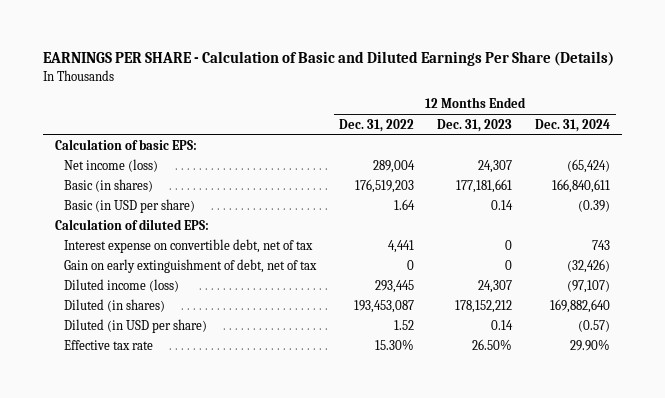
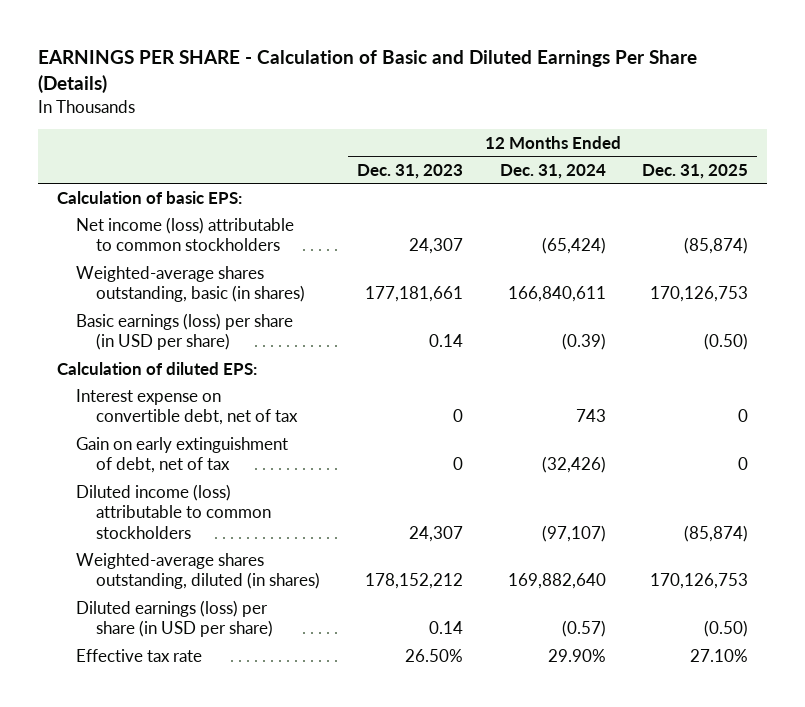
- | 12 Months Ended Dec. 31, 2022 | 12 Months Ended Dec. 31, 2023 | 12 Months Ended Dec. 31, 2024
+ | 12 Months Ended Dec. 31, 2023 | 12 Months Ended Dec. 31, 2024 | 12 Months Ended Dec. 31, 2025
- Net income (loss) | 289,004 | 24,307 | (65,424)
- Basic (in shares) | 176,519,203 | 177,181,661 | 166,840,611
- Basic (in USD per share) | 1.64 | 0.14 | (0.39)
+ Net income (loss) attributable to common stockholders | 24,307 | (65,424) | (85,874)
+ Weighted-average shares outstanding, basic (in shares) | 177,181,661 | 166,840,611 | 170,126,753
+ Basic earnings (loss) per share (in USD per share) | 0.14 | (0.39) | (0.50)
- Diluted income (loss) | 293,445 | 24,307 | (97,107)
- Diluted (in shares) | 193,453,087 | 178,152,212 | 169,882,640
- Diluted (in USD per share) | 1.52 | 0.14 | (0.57)
+ Diluted income (loss) attributable to common stockholders | 24,307 | (97,107) | (85,874)
+ Weighted-average shares outstanding, diluted (in shares) | 178,152,212 | 169,882,640 | 170,126,753
+ Diluted earnings (loss) per share (in USD per share) | 0.14 | (0.57) | (0.50)

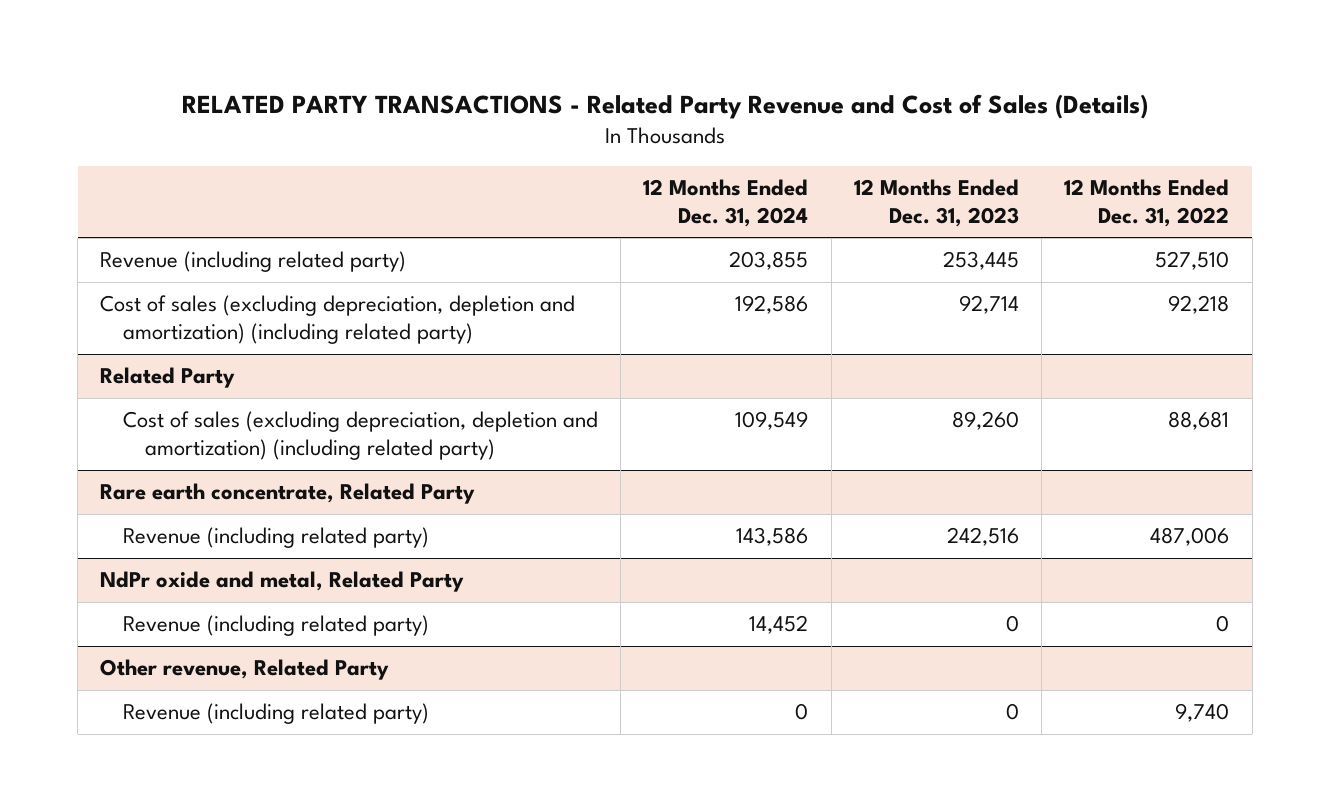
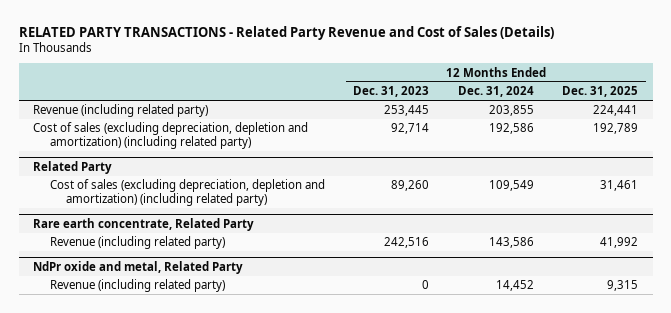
- | 12 Months Ended Dec. 31, 2024 | 12 Months Ended Dec. 31, 2023 | 12 Months Ended Dec. 31, 2022
+ | 12 Months Ended Dec. 31, 2023 | 12 Months Ended Dec. 31, 2024 | 12 Months Ended Dec. 31, 2025
- Other revenue, Related Party
- Revenue (including related party) | 0 | 0 | 9,740

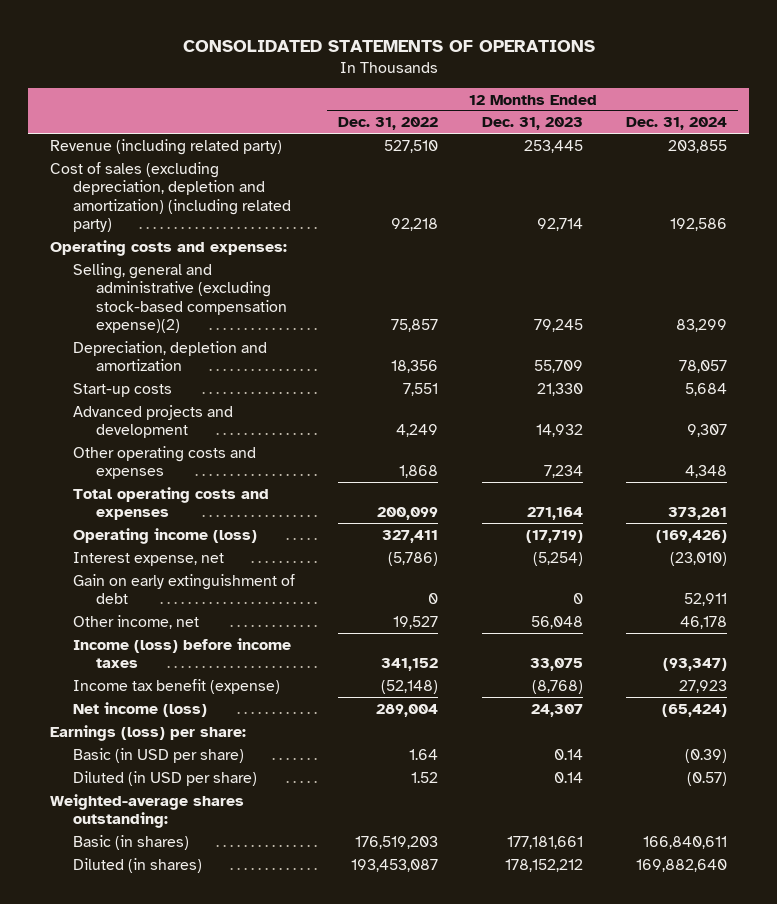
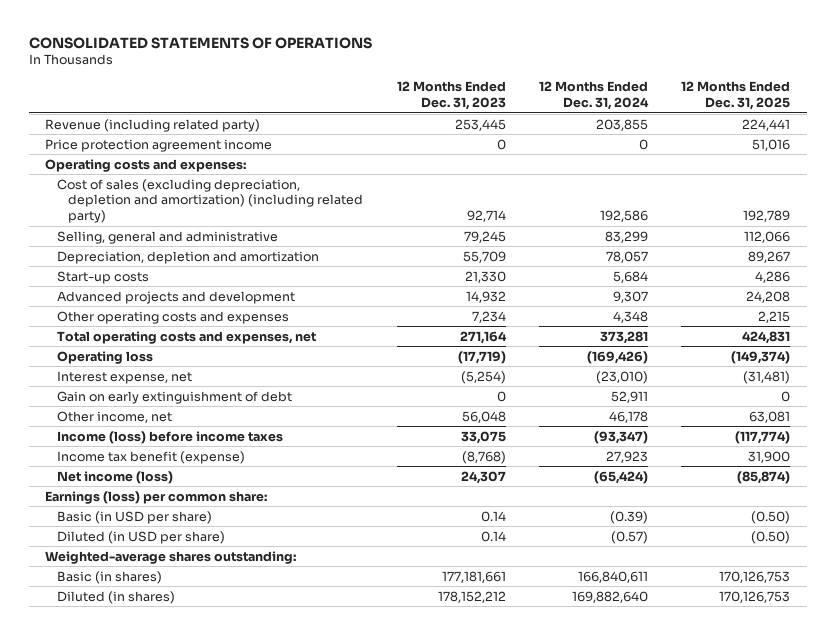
- | 12 Months Ended Dec. 31, 2022 | 12 Months Ended Dec. 31, 2023 | 12 Months Ended Dec. 31, 2024
+ | 12 Months Ended Dec. 31, 2023 | 12 Months Ended Dec. 31, 2024 | 12 Months Ended Dec. 31, 2025
+ Price protection agreement income | 0 | 0 | 51,016
- Selling, general and administrative (excluding stock-based compensation expense)(2) | 75,857 | 79,245 | 83,299
moved down: Cost of sales (excluding depreciation, depletion and amortization) (including related party) | 92,714 | 192,586 | 192,789
+ Selling, general and administrative | 79,245 | 83,299 | 112,066
- Total operating costs and expenses | 200,099 | 271,164 | 373,281
- Operating income (loss) | 327,411 | (17,719) | (169,426)
+ Total operating costs and expenses, net | 271,164 | 373,281 | 424,831
+ Operating loss | (17,719) | (169,426) | (149,374)
- Earnings (loss) per share:
+ Earnings (loss) per common share:

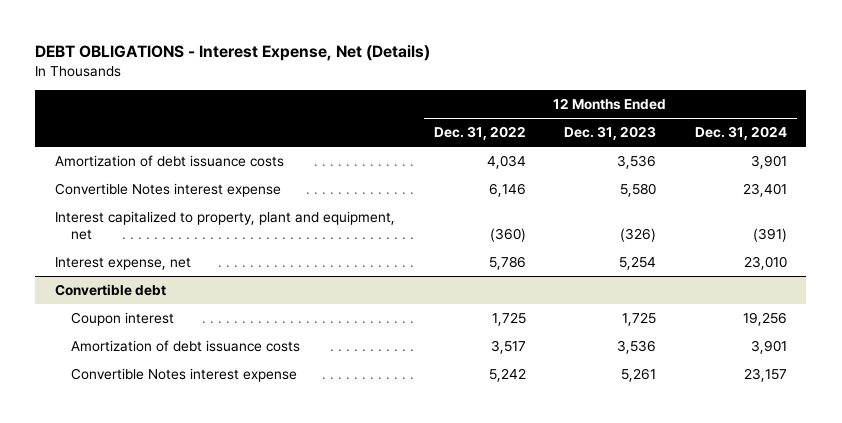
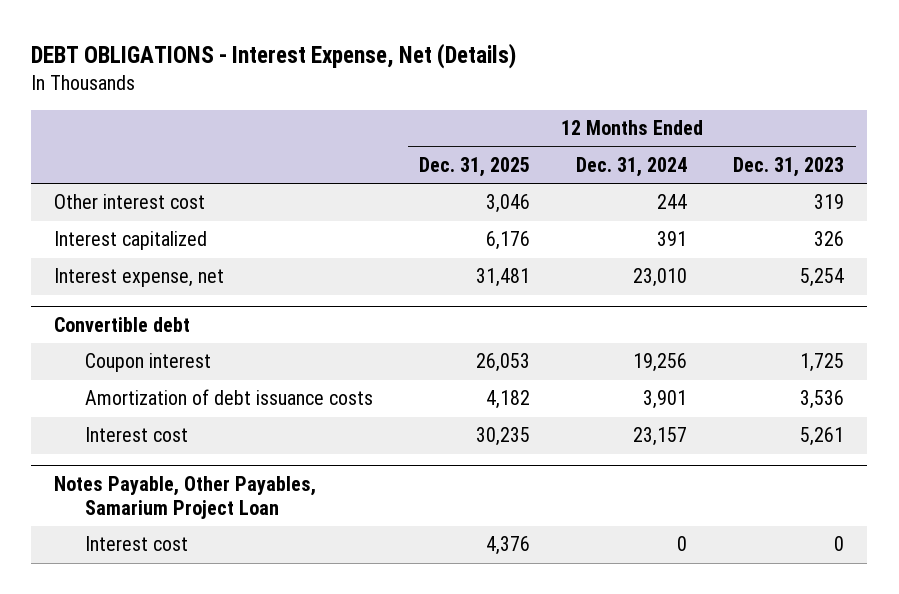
- | 12 Months Ended Dec. 31, 2022 | 12 Months Ended Dec. 31, 2023 | 12 Months Ended Dec. 31, 2024
+ | 12 Months Ended Dec. 31, 2025 | 12 Months Ended Dec. 31, 2024 | 12 Months Ended Dec. 31, 2023
- Amortization of debt issuance costs | 4,034 | 3,536 | 3,901
- Convertible Notes interest expense | 6,146 | 5,580 | 23,401
- Interest capitalized to property, plant and equipment, net | (360) | (326) | (391)
+ Other interest cost | 3,046 | 244 | 319
+ Interest capitalized | 6,176 | 391 | 326
@ Convertible debt
- Convertible Notes interest expense | 5,242 | 5,261 | 23,157
+ Interest cost | 30,235 | 23,157 | 5,261
+ Notes Payable, Other Payables, Samarium Project Loan
+ Interest cost | 4,376 | 0 | 0

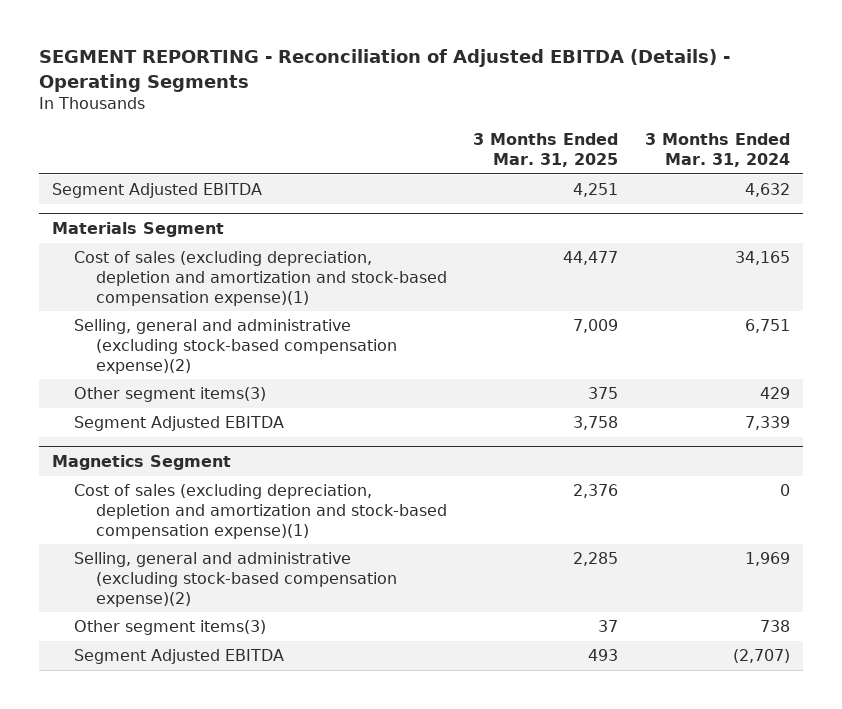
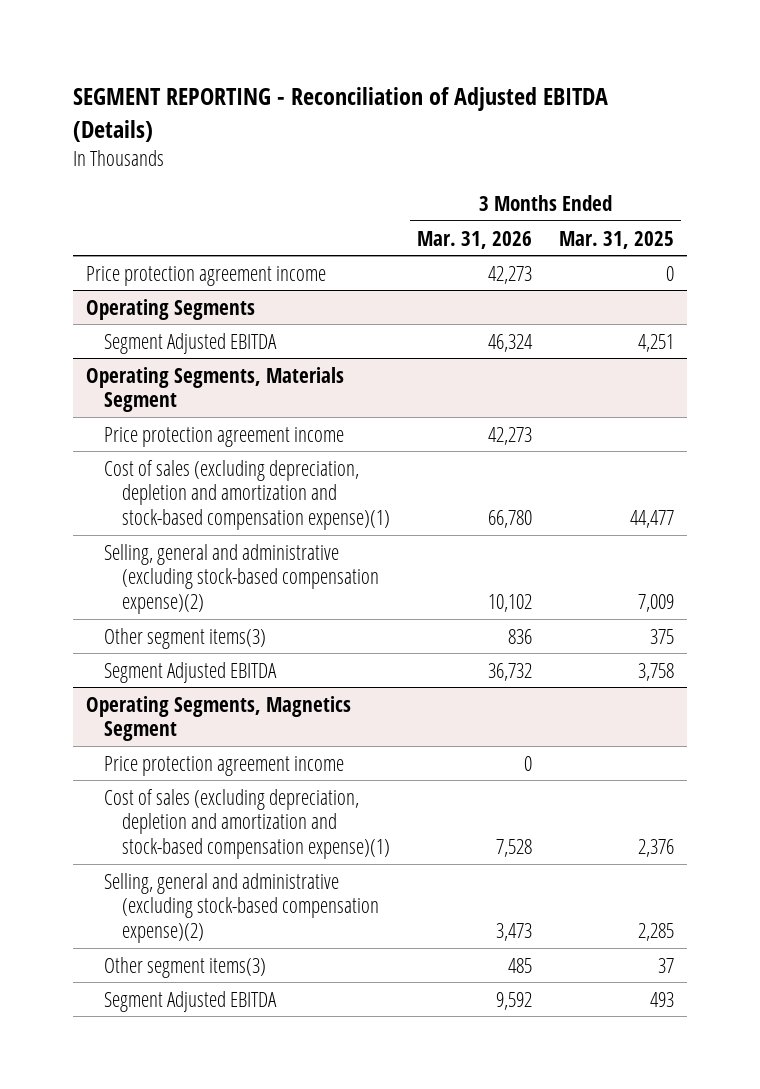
- SEGMENT REPORTING - Reconciliation of Adjusted EBITDA (Details) - Operating Segments
+ SEGMENT REPORTING - Reconciliation of Adjusted EBITDA (Details)
- | 3 Months Ended Mar. 31, 2025 | 3 Months Ended Mar. 31, 2024
+ | 3 Months Ended Mar. 31, 2026 | 3 Months Ended Mar. 31, 2025
+ Price protection agreement income | 42,273 | 0
+ Operating Segments
- Materials Segment
+ Operating Segments, Materials Segment
+ Price protection agreement income | 42,273 |
- Magnetics Segment
+ Operating Segments, Magnetics Segment
+ Price protection agreement income | 0 |

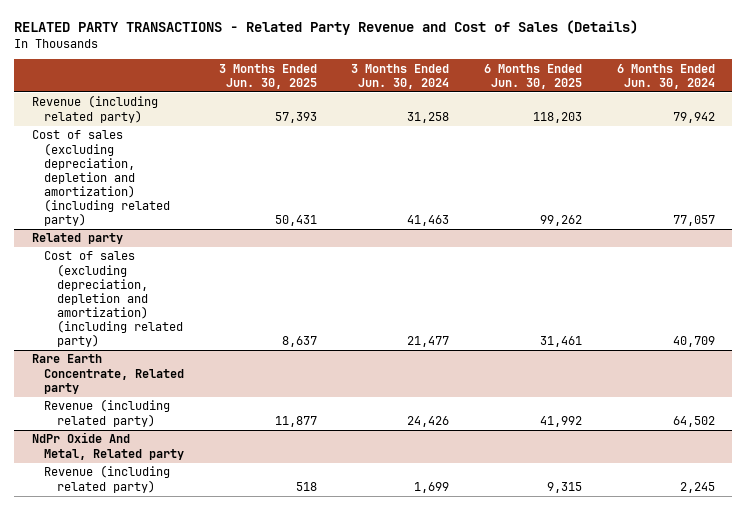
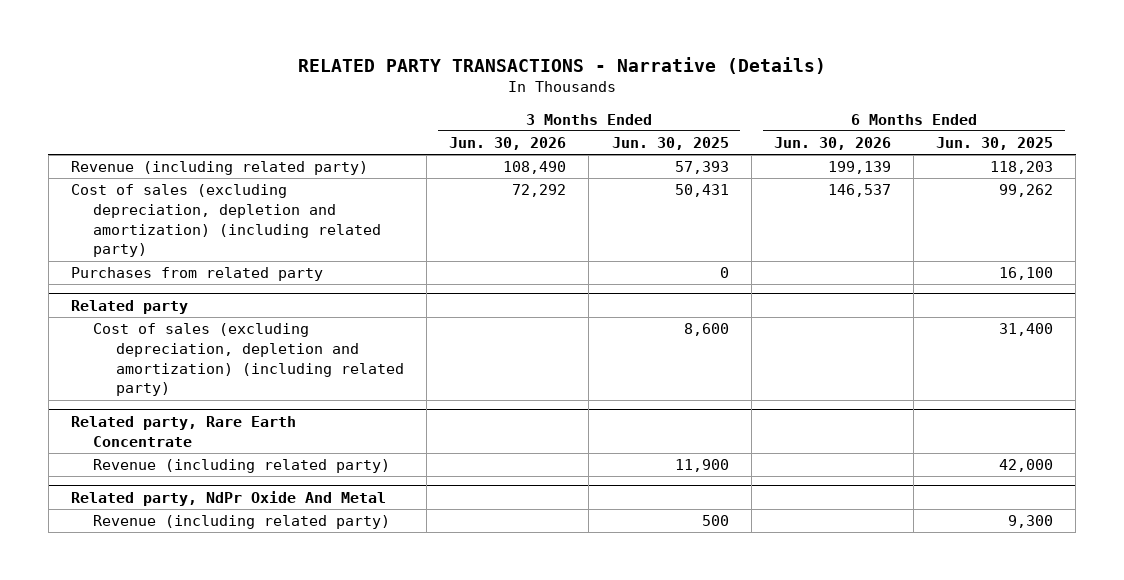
- RELATED PARTY TRANSACTIONS - Related Party Revenue and Cost of Sales (Details)
+ RELATED PARTY TRANSACTIONS - Narrative (Details)
- | 3 Months Ended Jun. 30, 2025 | 3 Months Ended Jun. 30, 2024 | 6 Months Ended Jun. 30, 2025 | 6 Months Ended Jun. 30, 2024
+ | 3 Months Ended Jun. 30, 2026 | 3 Months Ended Jun. 30, 2025 | 6 Months Ended Jun. 30, 2026 | 6 Months Ended Jun. 30, 2025
+ Purchases from related party | | 0 | | 16,100
@ Related party
- Cost of sales (excluding depreciation, depletion and amortization) (including related party) | 8,637 | 21,477 | 31,461 | 40,709
- Rare Earth Concentrate, Related party
- Revenue (including related party) | 11,877 | 24,426 | 41,992 | 64,502
- NdPr Oxide And Metal, Related party
- Revenue (including related party) | 518 | 1,699 | 9,315 | 2,245
@ Related party
+ Cost of sales (excluding depreciation, depletion and amortization) (including related party) | | 8,600 | | 31,400
+ Related party, Rare Earth Concentrate
+ Revenue (including related party) | | 11,900 | | 42,000
+ Related party, NdPr Oxide And Metal
+ Revenue (including related party) | | 500 | | 9,300

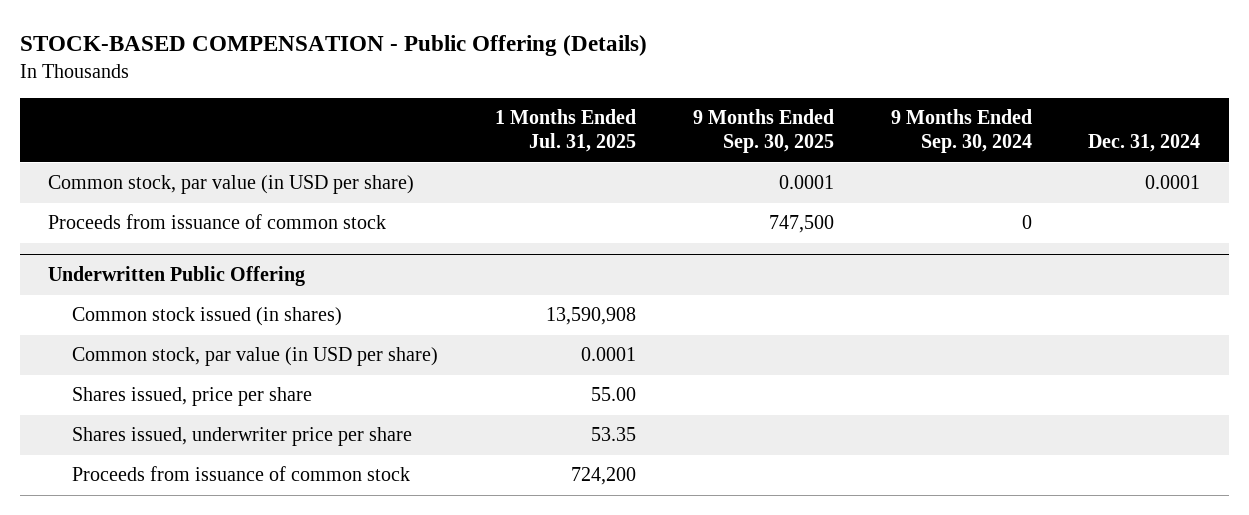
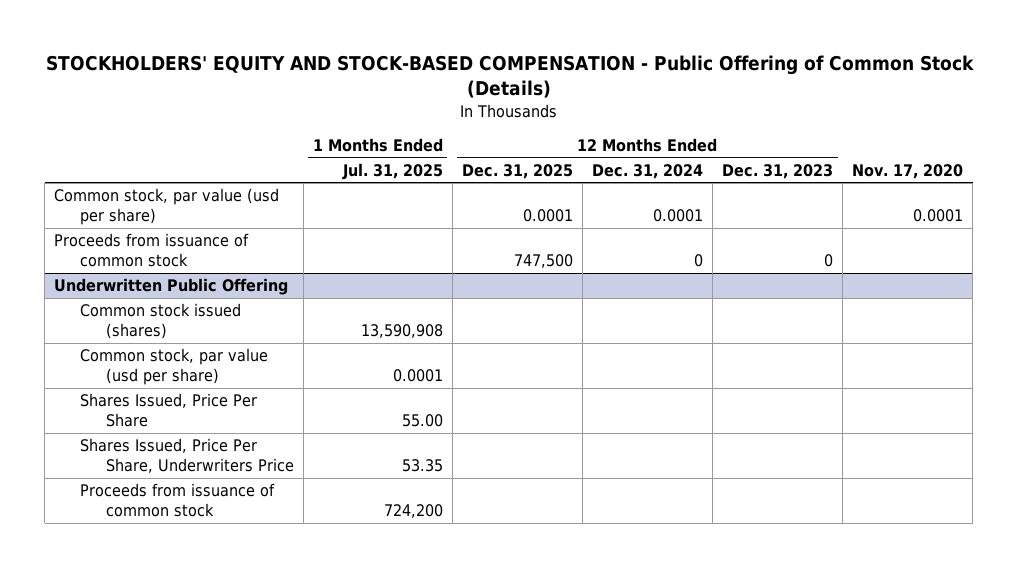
- STOCK-BASED COMPENSATION - Public Offering (Details)
+ STOCKHOLDERS' EQUITY AND STOCK-BASED COMPENSATION - Public Offering of Common Stock (Details)
- | 1 Months Ended Jul. 31, 2025 | 9 Months Ended Sep. 30, 2025 | 9 Months Ended Sep. 30, 2024 | Dec. 31, 2024
+ | 1 Months Ended Jul. 31, 2025 | 12 Months Ended Dec. 31, 2025 | 12 Months Ended Dec. 31, 2024 | 12 Months Ended Dec. 31, 2023 | Nov. 17, 2020
- Common stock, par value (in USD per share) | | 0.0001 | | 0.0001
+ Common stock, par value (usd per share) | | 0.0001 | 0.0001 | | 0.0001
@ Underwritten Public Offering
- Common stock issued (in shares) | 13,590,908 | | |
- Common stock, par value (in USD per share) | 0.0001 | | |
- Shares issued, price per share | 55.00 | | |
- Shares issued, underwriter price per share | 53.35 | | |
+ Common stock issued (shares) | 13,590,908 | | | |
+ Common stock, par value (usd per share) | 0.0001 | | | |
+ Shares Issued, Price Per Share | 55.00 | | | |
+ Shares Issued, Price Per Share, Underwriters Price | 53.35 | | | |

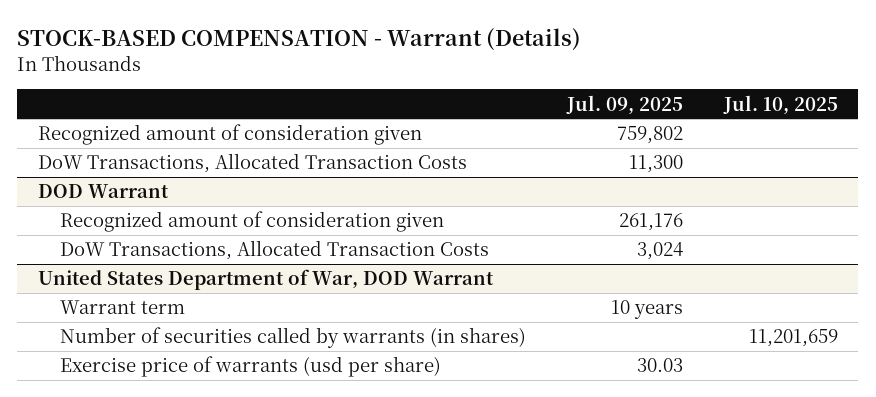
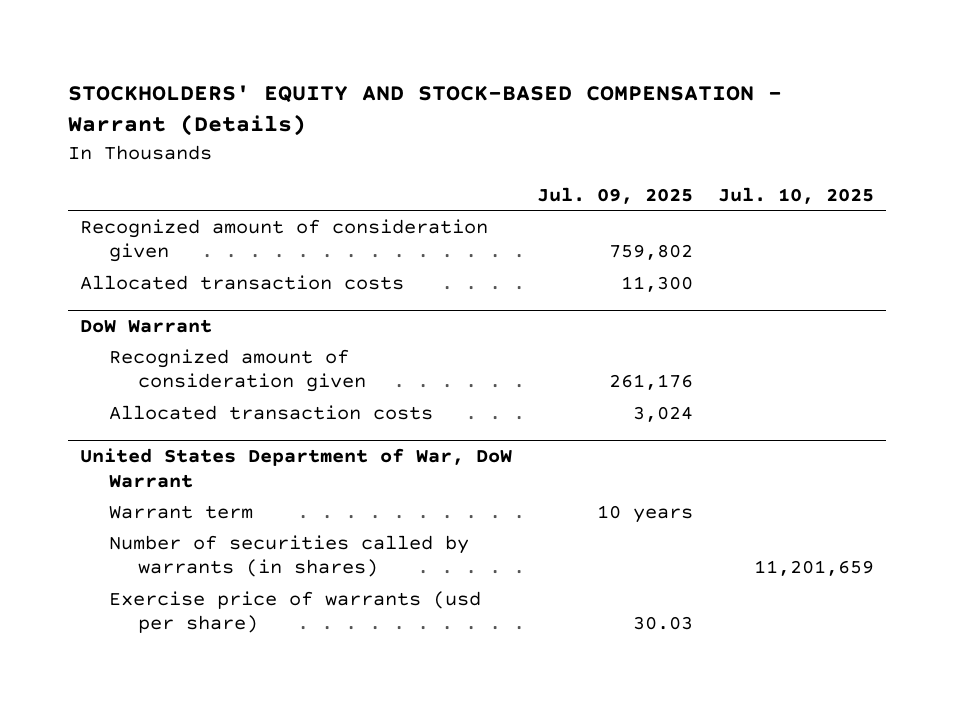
- STOCK-BASED COMPENSATION - Warrant (Details)
+ STOCKHOLDERS' EQUITY AND STOCK-BASED COMPENSATION - Warrant (Details)
- DoW Transactions, Allocated Transaction Costs | 11,300 |
- DOD Warrant
+ Allocated transaction costs | 11,300 |
+ DoW Warrant
- DoW Transactions, Allocated Transaction Costs | 3,024 |
- United States Department of War, DOD Warrant
+ Allocated transaction costs | 3,024 |
+ United States Department of War, DoW Warrant

